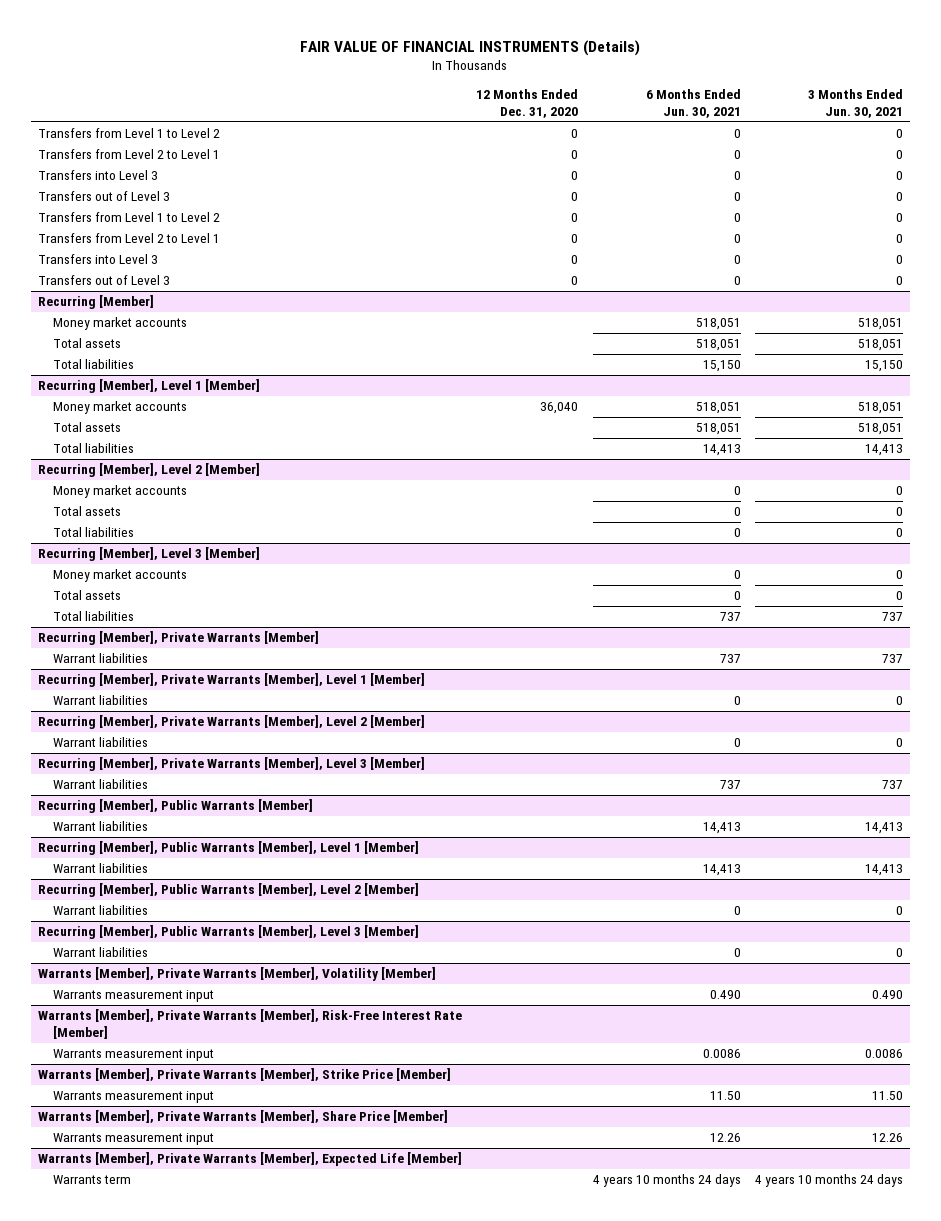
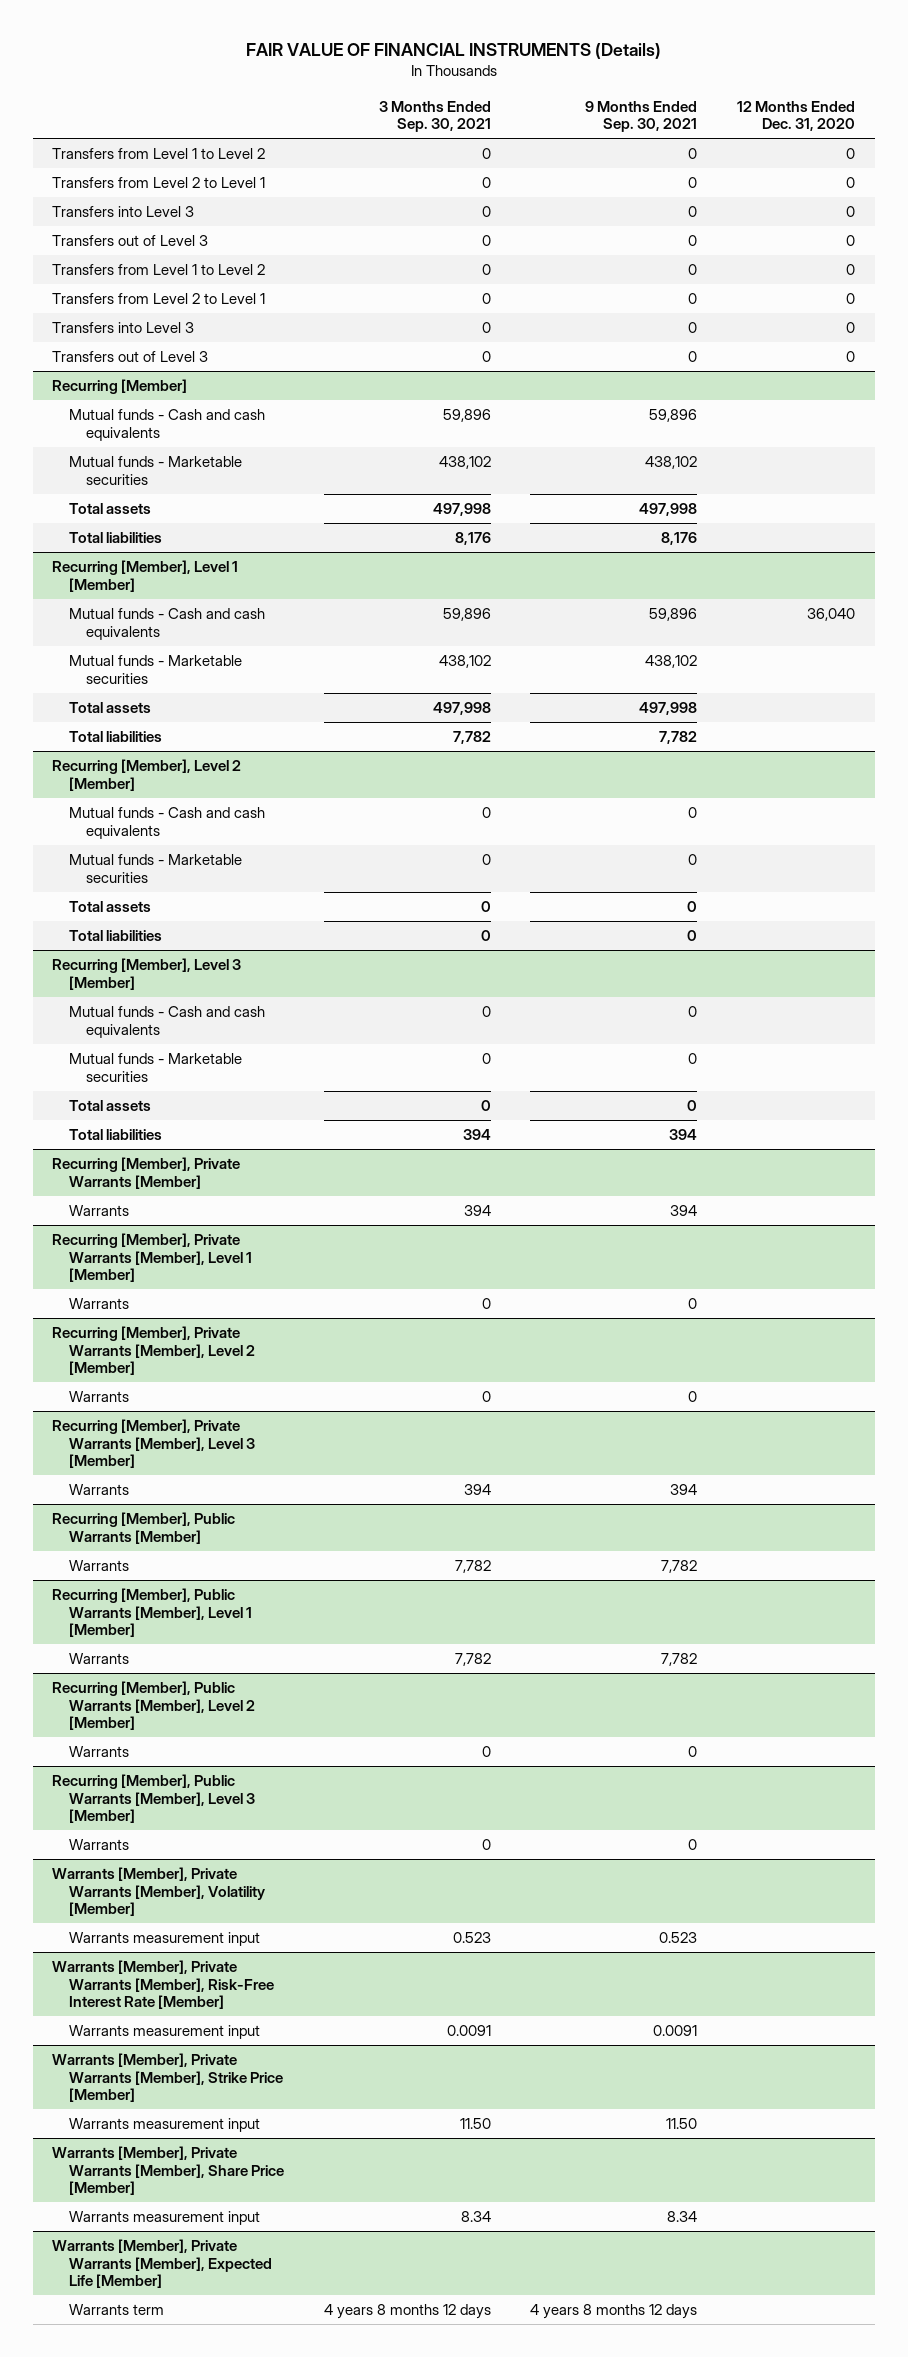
- | 12 Months Ended Dec. 31, 2020 | 6 Months Ended Jun. 30, 2021 | 3 Months Ended Jun. 30, 2021
+ | 3 Months Ended Sep. 30, 2021 | 9 Months Ended Sep. 30, 2021 | 12 Months Ended Dec. 31, 2020
@ Recurring [Member]
- Money market accounts | | 518,051 | 518,051
+ Mutual funds - Cash and cash equivalents | 59,896 | 59,896 |
+ Mutual funds - Marketable securities | 438,102 | 438,102 |
@ Recurring [Member], Level 1 [Member]
- Money market accounts | 36,040 | 518,051 | 518,051
+ Mutual funds - Cash and cash equivalents | 59,896 | 59,896 | 36,040
+ Mutual funds - Marketable securities | 438,102 | 438,102 |
@ Recurring [Member], Level 2 [Member]
- Money market accounts | | 0 | 0
+ Mutual funds - Cash and cash equivalents | 0 | 0 |
+ Mutual funds - Marketable securities | 0 | 0 |
@ Recurring [Member], Level 3 [Member]
- Money market accounts | | 0 | 0
+ Mutual funds - Cash and cash equivalents | 0 | 0 |
+ Mutual funds - Marketable securities | 0 | 0 |
@ Recurring [Member], Private Warrants [Member]
- Warrant liabilities | | 737 | 737
+ Warrants | 394 | 394 |
@ Recurring [Member], Private Warrants [Member], Level 1 [Member]
- Warrant liabilities | | 0 | 0
+ Warrants | 0 | 0 |
@ Recurring [Member], Private Warrants [Member], Level 2 [Member]
- Warrant liabilities | | 0 | 0
+ Warrants | 0 | 0 |
@ Recurring [Member], Private Warrants [Member], Level 3 [Member]
- Warrant liabilities | | 737 | 737
+ Warrants | 394 | 394 |
@ Recurring [Member], Public Warrants [Member]
- Warrant liabilities | | 14,413 | 14,413
+ Warrants | 7,782 | 7,782 |
@ Recurring [Member], Public Warrants [Member], Level 1 [Member]
- Warrant liabilities | | 14,413 | 14,413
+ Warrants | 7,782 | 7,782 |
@ Recurring [Member], Public Warrants [Member], Level 2 [Member]
- Warrant liabilities | | 0 | 0
+ Warrants | 0 | 0 |
@ Recurring [Member], Public Warrants [Member], Level 3 [Member]
- Warrant liabilities | | 0 | 0
+ Warrants | 0 | 0 |

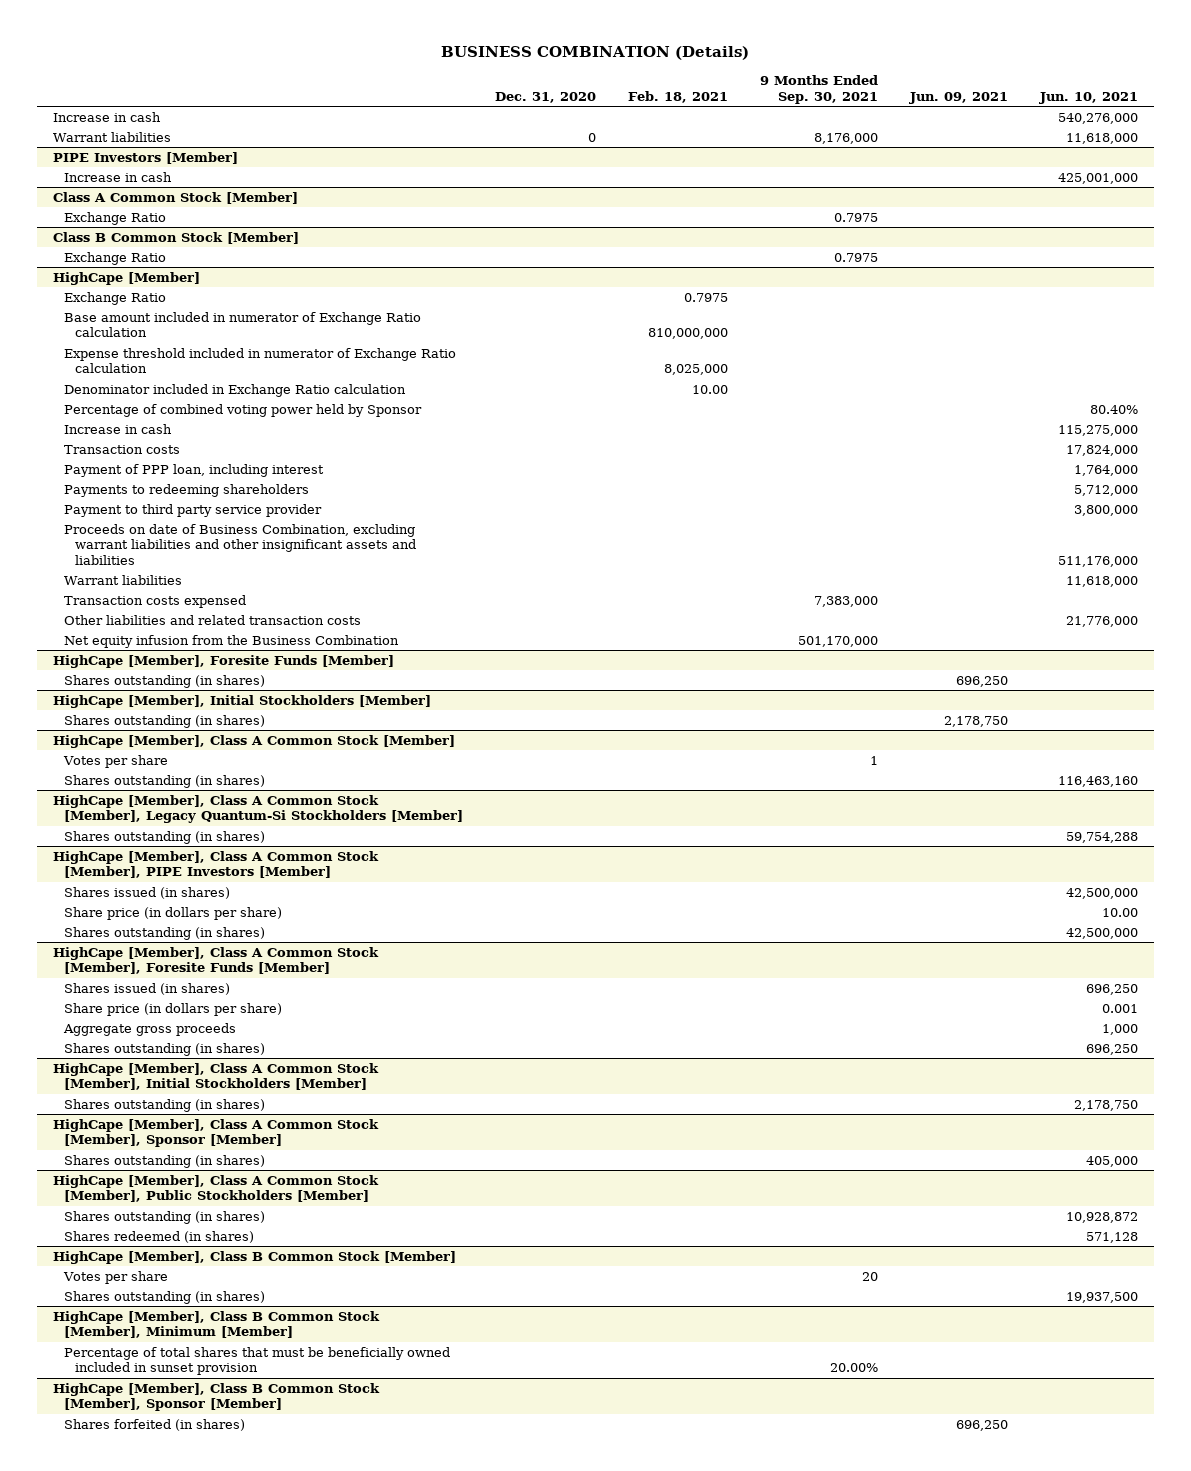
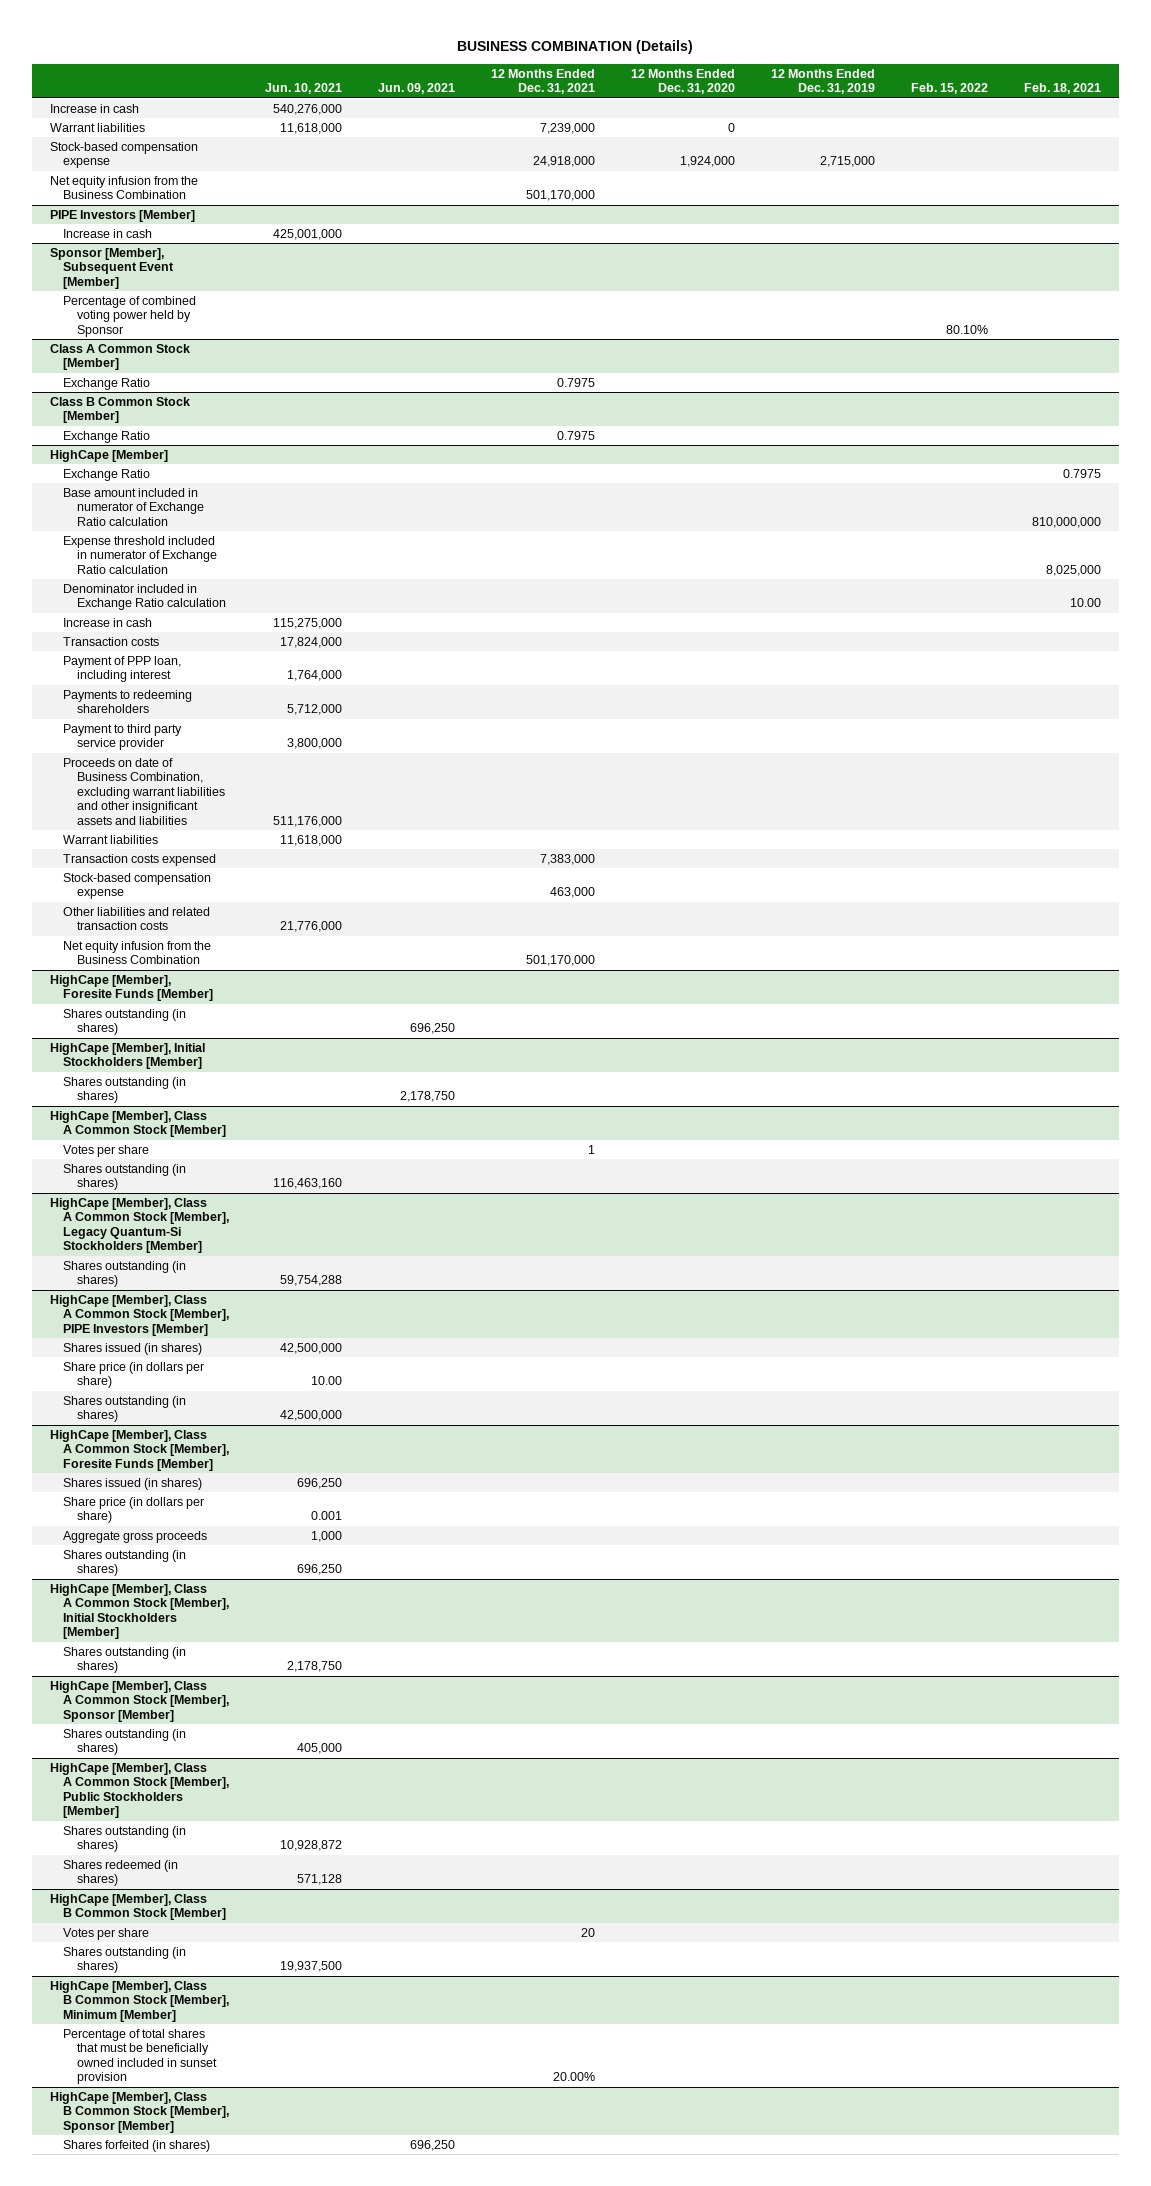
- | Dec. 31, 2020 | Feb. 18, 2021 | 9 Months Ended Sep. 30, 2021 | Jun. 09, 2021 | Jun. 10, 2021
+ | Jun. 10, 2021 | Jun. 09, 2021 | 12 Months Ended Dec. 31, 2021 | 12 Months Ended Dec. 31, 2020 | 12 Months Ended Dec. 31, 2019 | Feb. 15, 2022 | Feb. 18, 2021
+ Stock-based compensation expense | | | 24,918,000 | 1,924,000 | 2,715,000 | |
+ Net equity infusion from the Business Combination | | | 501,170,000 | | | |
+ Sponsor [Member], Subsequent Event [Member]
+ Percentage of combined voting power held by Sponsor | | | | | | 80.10% |
@ HighCape [Member]
- Percentage of combined voting power held by Sponsor | | | | | 80.40%
+ Stock-based compensation expense | | | 463,000 | | | |

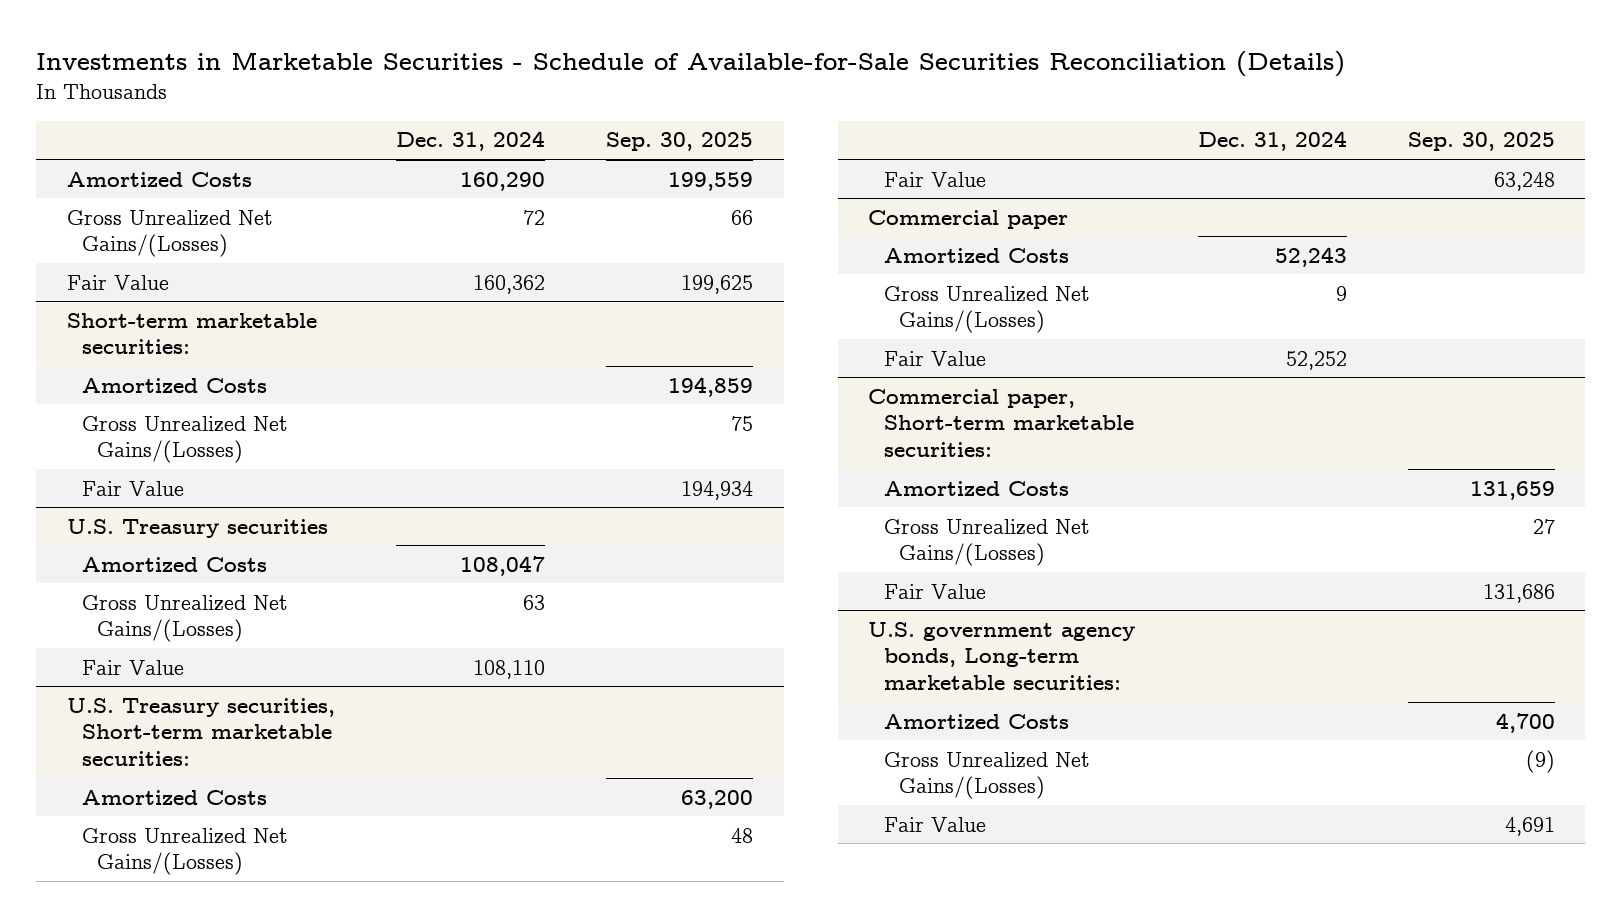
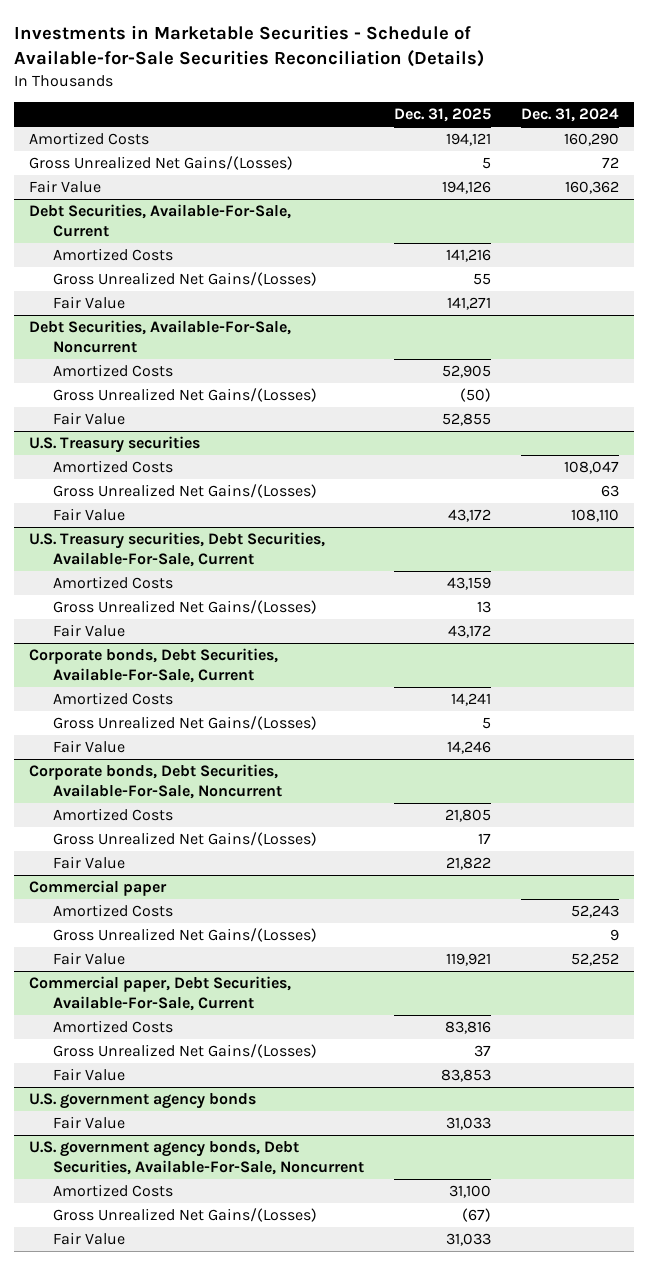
- | Dec. 31, 2024 | Sep. 30, 2025
+ | Dec. 31, 2025 | Dec. 31, 2024
- Short-term marketable securities:
+ Debt Securities, Available-For-Sale, Current
+ Debt Securities, Available-For-Sale, Noncurrent
+ Amortized Costs | 52,905 |
+ Gross Unrealized Net Gains/(Losses) | (50) |
+ Fair Value | 52,855 |
- U.S. Treasury securities, Short-term marketable securities:
- Amortized Costs | | 63,200
- Gross Unrealized Net Gains/(Losses) | | 48
- Fair Value | | 63,248
+ U.S. Treasury securities, Debt Securities, Available-For-Sale, Current
+ Amortized Costs | 43,159 |
+ Gross Unrealized Net Gains/(Losses) | 13 |
+ Fair Value | 43,172 |
+ Corporate bonds, Debt Securities, Available-For-Sale, Current
+ Amortized Costs | 14,241 |
+ Gross Unrealized Net Gains/(Losses) | 5 |
+ Fair Value | 14,246 |
+ Corporate bonds, Debt Securities, Available-For-Sale, Noncurrent
+ Amortized Costs | 21,805 |
+ Gross Unrealized Net Gains/(Losses) | 17 |
+ Fair Value | 21,822 |
- Commercial paper, Short-term marketable securities:
- Amortized Costs | | 131,659
- Gross Unrealized Net Gains/(Losses) | | 27
- Fair Value | | 131,686
- U.S. government agency bonds, Long-term marketable securities:
- Amortized Costs | | 4,700
- Gross Unrealized Net Gains/(Losses) | | (9)
+ Commercial paper, Debt Securities, Available-For-Sale, Current
+ Amortized Costs | 83,816 |
+ Gross Unrealized Net Gains/(Losses) | 37 |
+ Fair Value | 83,853 |
+ U.S. government agency bonds
+ U.S. government agency bonds, Debt Securities, Available-For-Sale, Noncurrent
+ Amortized Costs | 31,100 |
+ Gross Unrealized Net Gains/(Losses) | (67) |
+ Fair Value | 31,033 |

